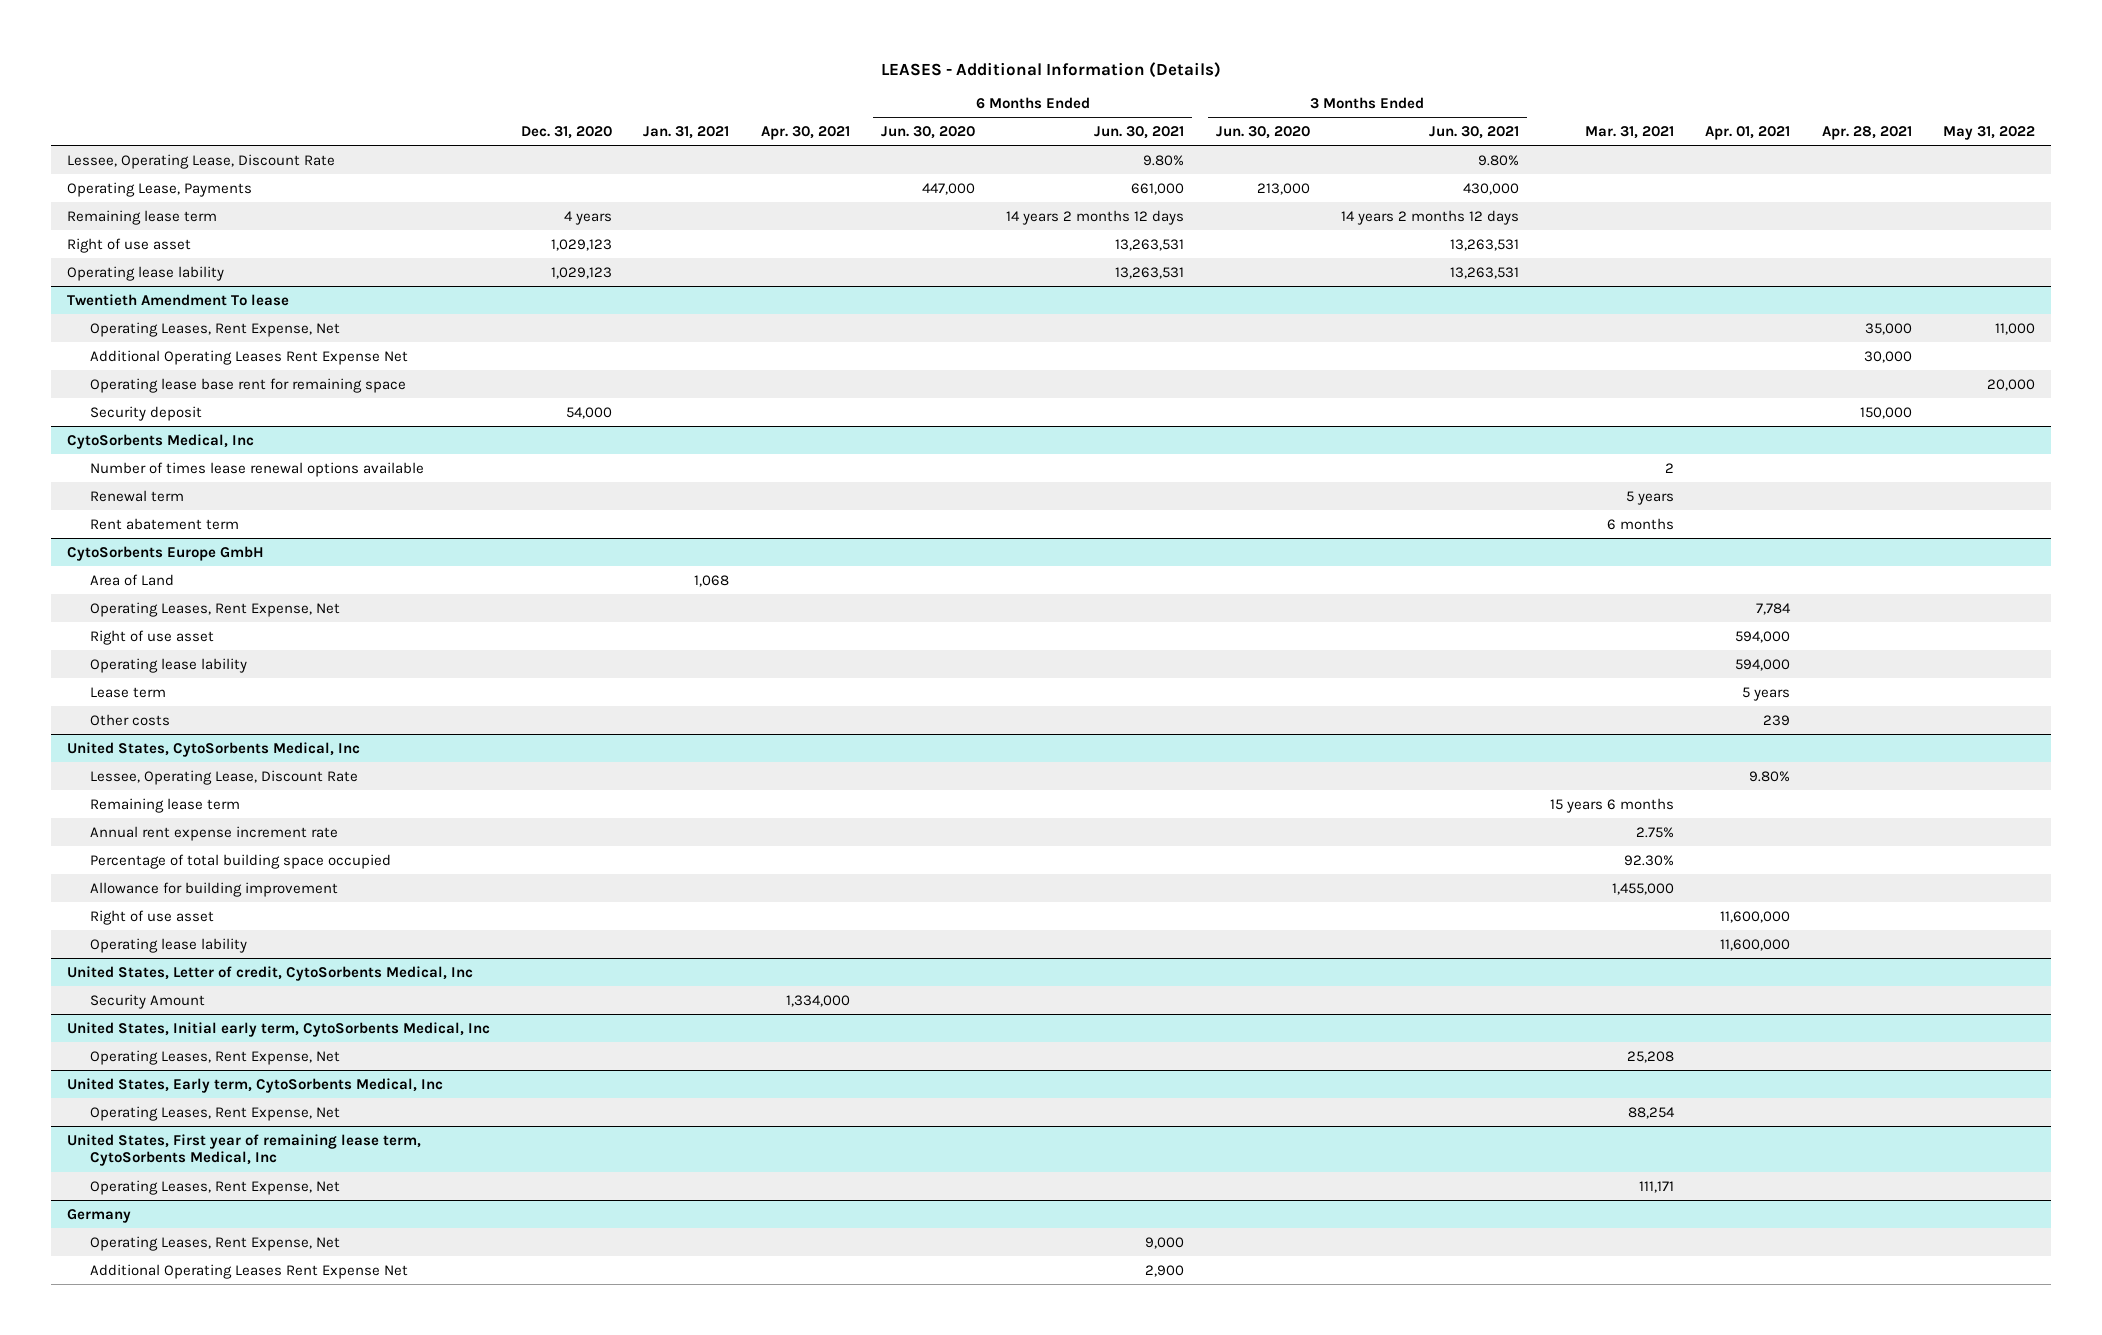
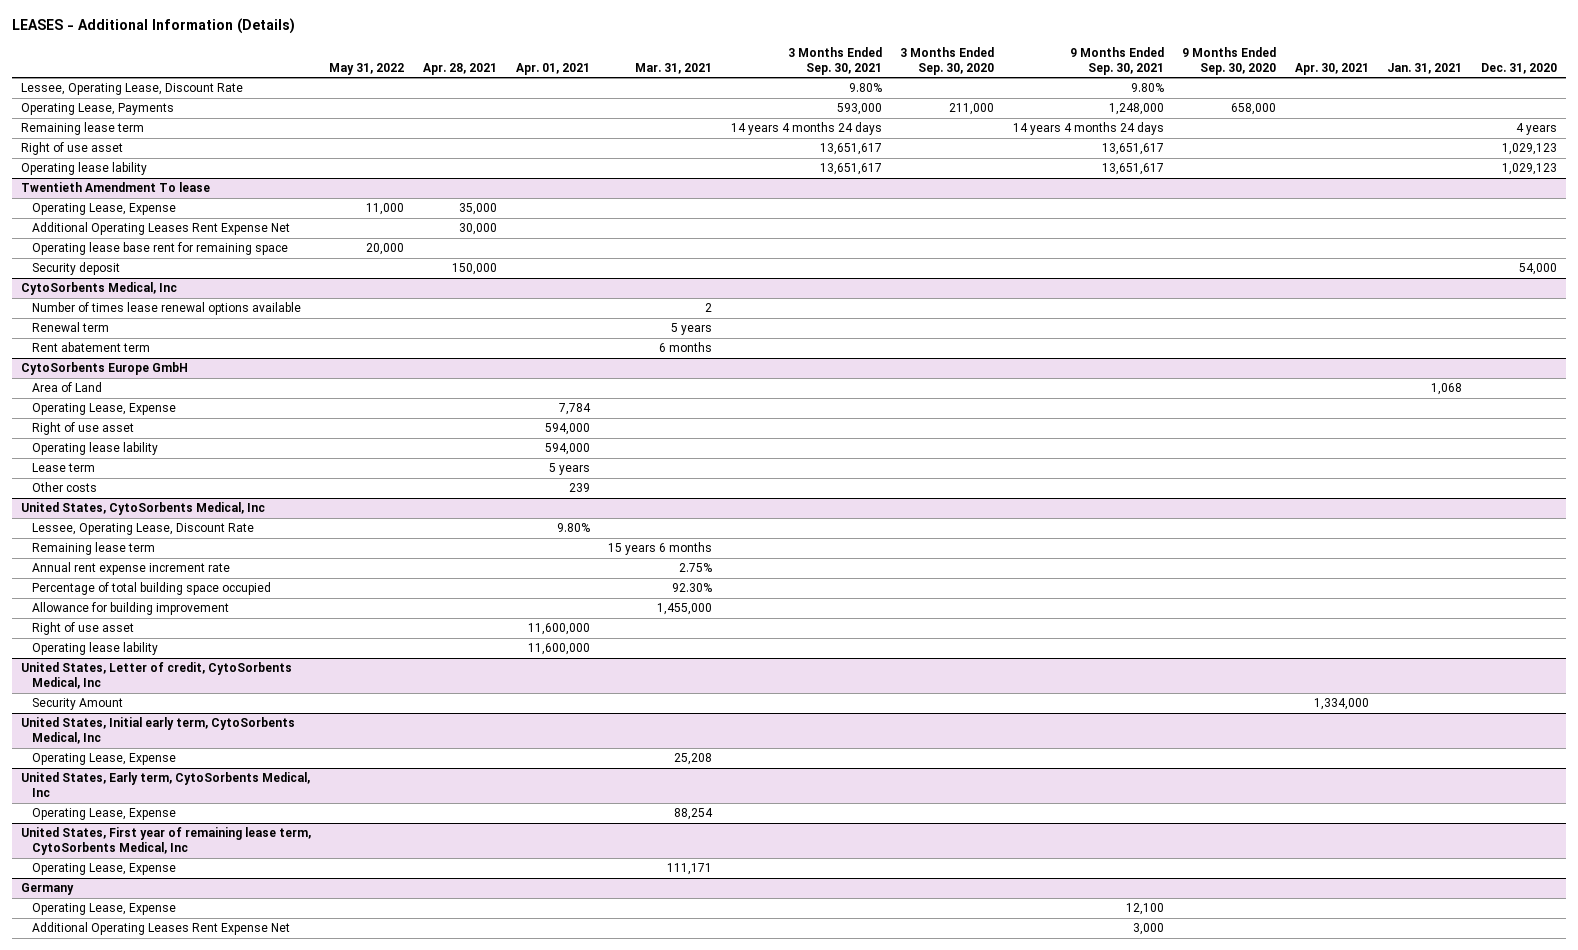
- | Dec. 31, 2020 | Jan. 31, 2021 | Apr. 30, 2021 | 6 Months Ended Jun. 30, 2020 | 6 Months Ended Jun. 30, 2021 | 3 Months Ended Jun. 30, 2020 | 3 Months Ended Jun. 30, 2021 | Mar. 31, 2021 | Apr. 01, 2021 | Apr. 28, 2021 | May 31, 2022
+ | May 31, 2022 | Apr. 28, 2021 | Apr. 01, 2021 | Mar. 31, 2021 | 3 Months Ended Sep. 30, 2021 | 3 Months Ended Sep. 30, 2020 | 9 Months Ended Sep. 30, 2021 | 9 Months Ended Sep. 30, 2020 | Apr. 30, 2021 | Jan. 31, 2021 | Dec. 31, 2020
@ Twentieth Amendment To lease
- Operating Leases, Rent Expense, Net | | | | | | | | | | 35,000 | 11,000
+ Operating Lease, Expense | 11,000 | 35,000 | | | | | | | | |
@ CytoSorbents Europe GmbH
- Operating Leases, Rent Expense, Net | | | | | | | | | 7,784 | |
+ Operating Lease, Expense | | | 7,784 | | | | | | | |
@ United States, Initial early term, CytoSorbents Medical, Inc
- Operating Leases, Rent Expense, Net | | | | | | | | 25,208 | | |
+ Operating Lease, Expense | | | | 25,208 | | | | | | |
@ United States, Early term, CytoSorbents Medical, Inc
- Operating Leases, Rent Expense, Net | | | | | | | | 88,254 | | |
+ Operating Lease, Expense | | | | 88,254 | | | | | | |
@ United States, First year of remaining lease term, CytoSorbents Medical, Inc
- Operating Leases, Rent Expense, Net | | | | | | | | 111,171 | | |
+ Operating Lease, Expense | | | | 111,171 | | | | | | |
@ Germany
- Operating Leases, Rent Expense, Net | | | | | 9,000 | | | | | |
+ Operating Lease, Expense | | | | | | | 12,100 | | | |

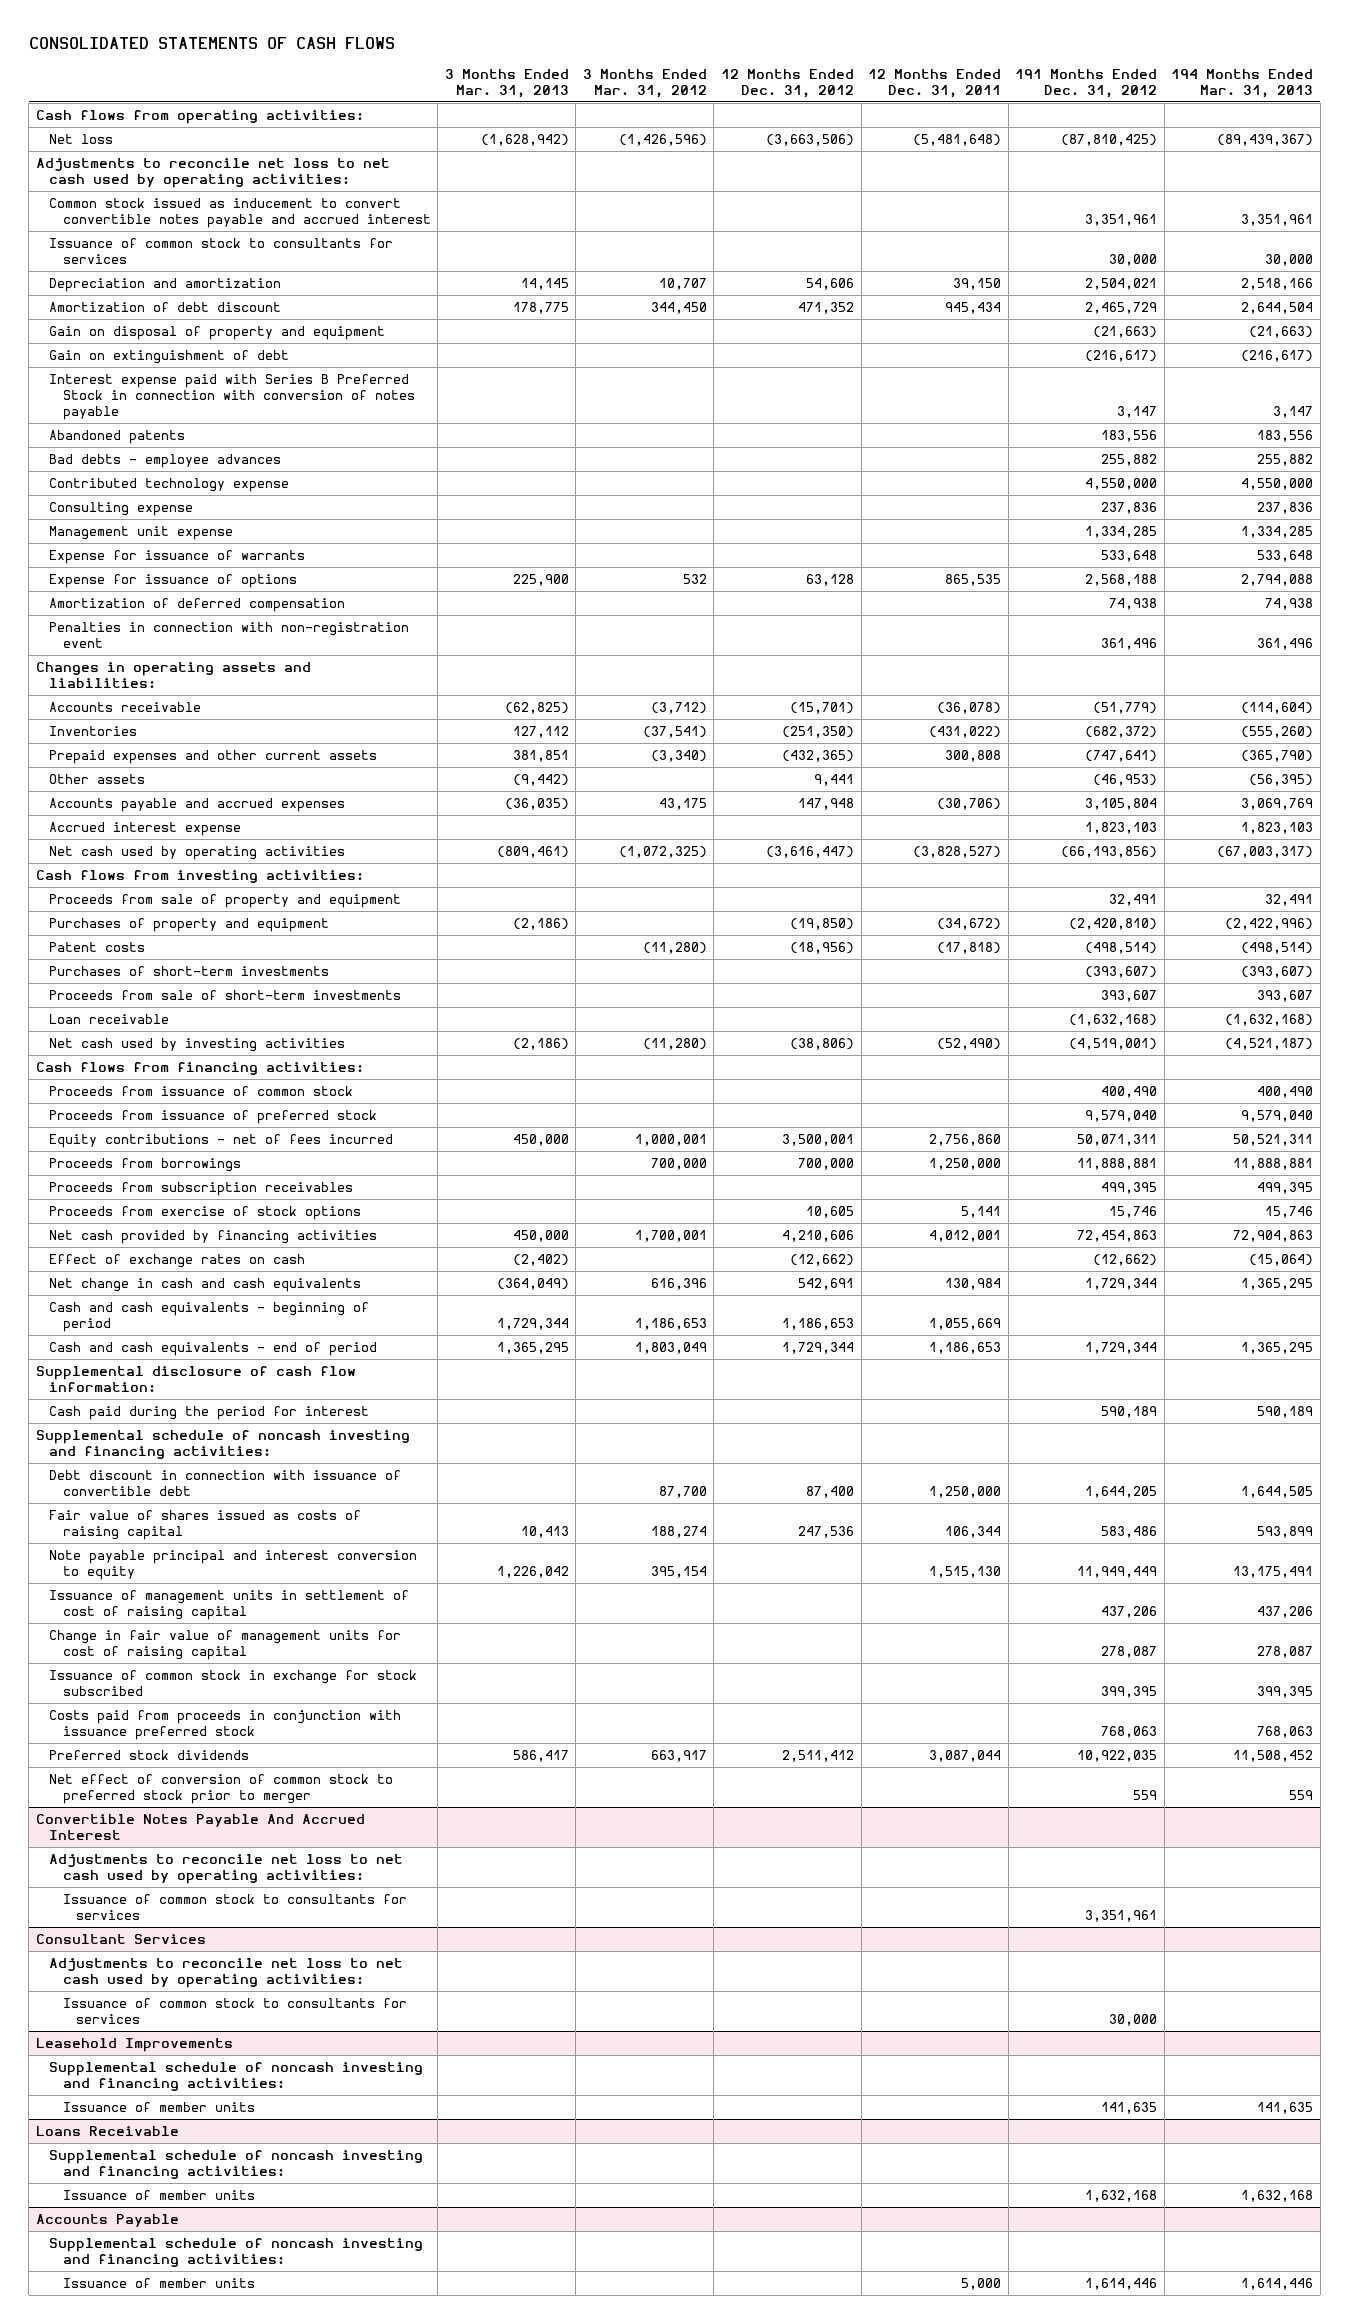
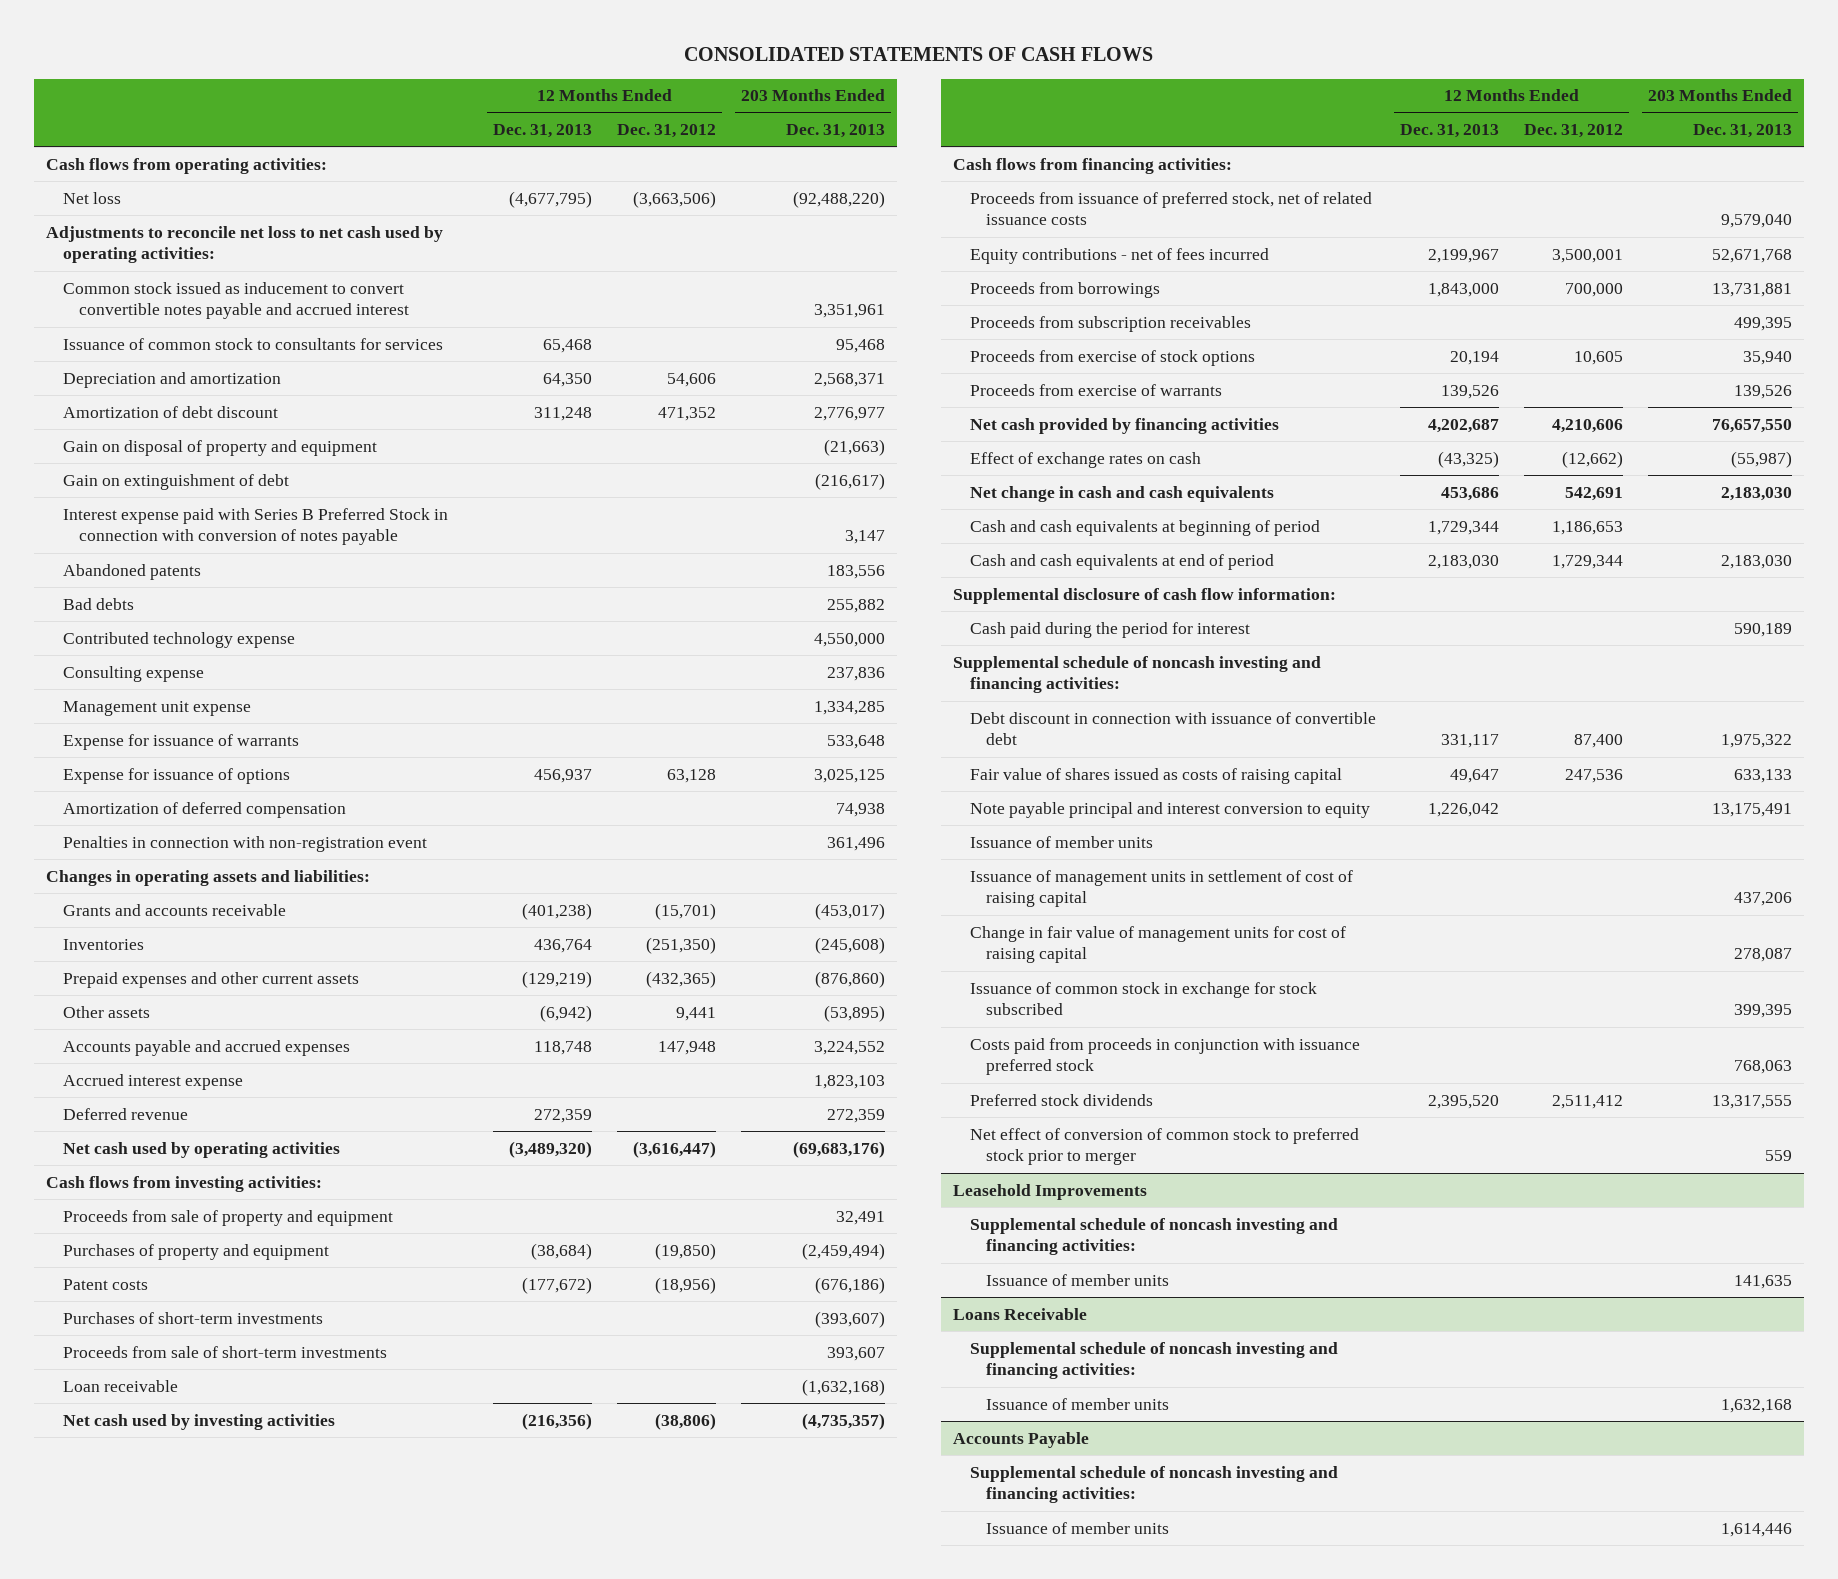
- | 3 Months Ended Mar. 31, 2013 | 3 Months Ended Mar. 31, 2012 | 12 Months Ended Dec. 31, 2012 | 12 Months Ended Dec. 31, 2011 | 191 Months Ended Dec. 31, 2012 | 194 Months Ended Mar. 31, 2013
+ | 12 Months Ended Dec. 31, 2013 | 12 Months Ended Dec. 31, 2012 | 203 Months Ended Dec. 31, 2013
- Bad debts - employee advances | | | | | 255,882 | 255,882
+ Bad debts | | | 255,882
- Accounts receivable | (62,825) | (3,712) | (15,701) | (36,078) | (51,779) | (114,604)
+ Grants and accounts receivable | (401,238) | (15,701) | (453,017)
+ Deferred revenue | 272,359 | | 272,359
- Proceeds from issuance of common stock | | | | | 400,490 | 400,490
- Proceeds from issuance of preferred stock | | | | | 9,579,040 | 9,579,040
+ Proceeds from issuance of preferred stock, net of related issuance costs | | | 9,579,040
+ Proceeds from exercise of warrants | 139,526 | | 139,526
- Cash and cash equivalents - beginning of period | 1,729,344 | 1,186,653 | 1,186,653 | 1,055,669 | |
- Cash and cash equivalents - end of period | 1,365,295 | 1,803,049 | 1,729,344 | 1,186,653 | 1,729,344 | 1,365,295
+ Cash and cash equivalents at beginning of period | 1,729,344 | 1,186,653 |
+ Cash and cash equivalents at end of period | 2,183,030 | 1,729,344 | 2,183,030
+ Issuance of member units
- Convertible Notes Payable And Accrued Interest
- Adjustments to reconcile net loss to net cash used by operating activities:
- Issuance of common stock to consultants for services | | | | | 3,351,961 |
- Consultant Services
- Adjustments to reconcile net loss to net cash used by operating activities:
- Issuance of common stock to consultants for services | | | | | 30,000 |

